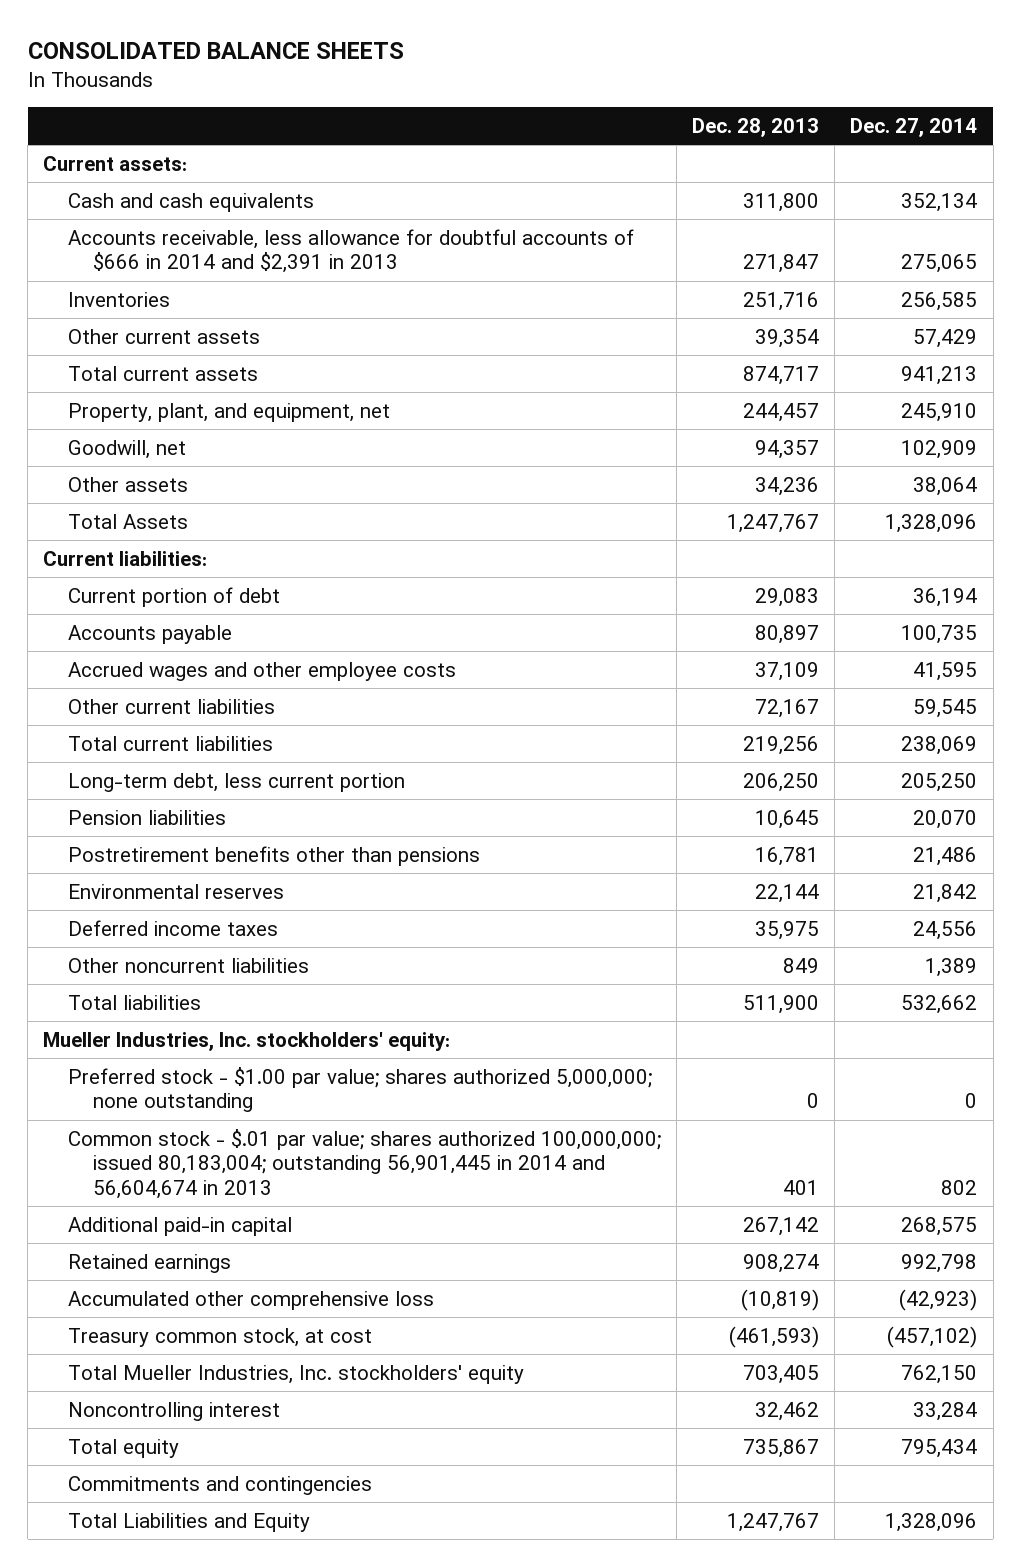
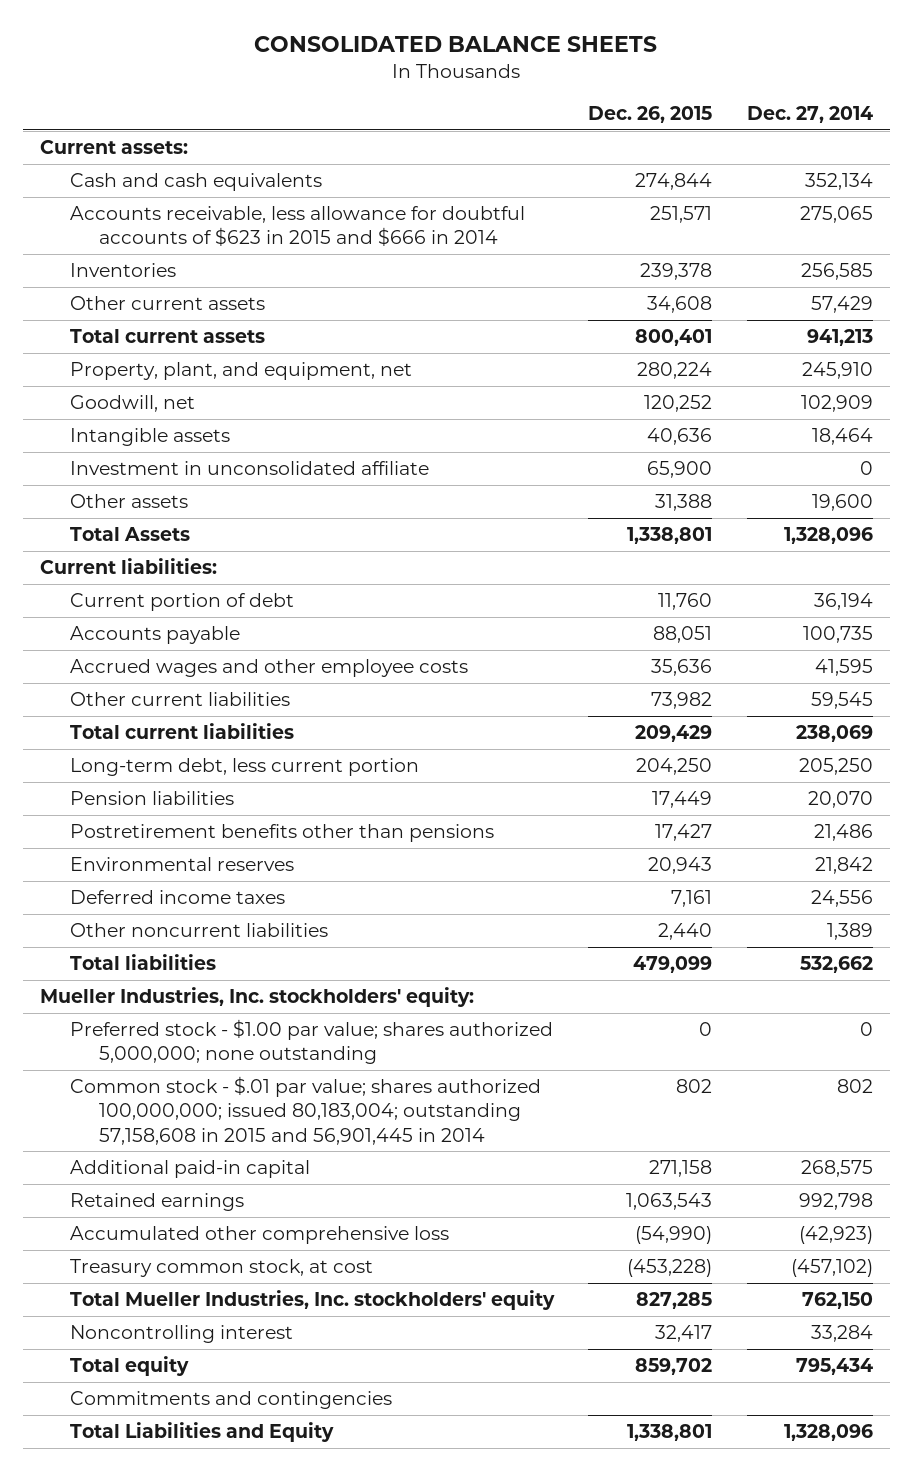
- | Dec. 28, 2013 | Dec. 27, 2014
+ | Dec. 26, 2015 | Dec. 27, 2014
- Accounts receivable, less allowance for doubtful accounts of $666 in 2014 and $2,391 in 2013 | 271,847 | 275,065
+ Accounts receivable, less allowance for doubtful accounts of $623 in 2015 and $666 in 2014 | 251,571 | 275,065
- Other assets | 34,236 | 38,064
+ Intangible assets | 40,636 | 18,464
+ Investment in unconsolidated affiliate | 65,900 | 0
+ Other assets | 31,388 | 19,600
- Common stock - $.01 par value; shares authorized 100,000,000; issued 80,183,004; outstanding 56,901,445 in 2014 and 56,604,674 in 2013 | 401 | 802
+ Common stock - $.01 par value; shares authorized 100,000,000; issued 80,183,004; outstanding 57,158,608 in 2015 and 56,901,445 in 2014 | 802 | 802

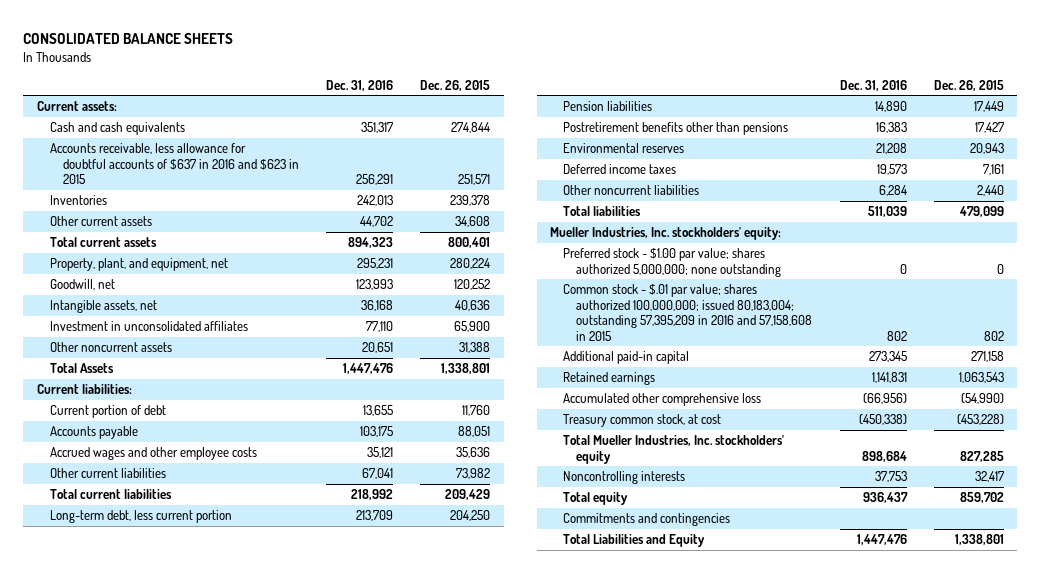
- | Dec. 26, 2015 | Dec. 27, 2014
+ | Dec. 31, 2016 | Dec. 26, 2015
- Accounts receivable, less allowance for doubtful accounts of $623 in 2015 and $666 in 2014 | 251,571 | 275,065
+ Accounts receivable, less allowance for doubtful accounts of $637 in 2016 and $623 in 2015 | 256,291 | 251,571
- Intangible assets | 40,636 | 18,464
- Investment in unconsolidated affiliate | 65,900 | 0
- Other assets | 31,388 | 19,600
+ Intangible assets, net | 36,168 | 40,636
+ Investment in unconsolidated affiliates | 77,110 | 65,900
+ Other noncurrent assets | 20,651 | 31,388
- Common stock - $.01 par value; shares authorized 100,000,000; issued 80,183,004; outstanding 57,158,608 in 2015 and 56,901,445 in 2014 | 802 | 802
+ Common stock - $.01 par value; shares authorized 100,000,000; issued 80,183,004; outstanding 57,395,209 in 2016 and 57,158,608 in 2015 | 802 | 802
- Noncontrolling interest | 32,417 | 33,284
+ Noncontrolling interests | 37,753 | 32,417

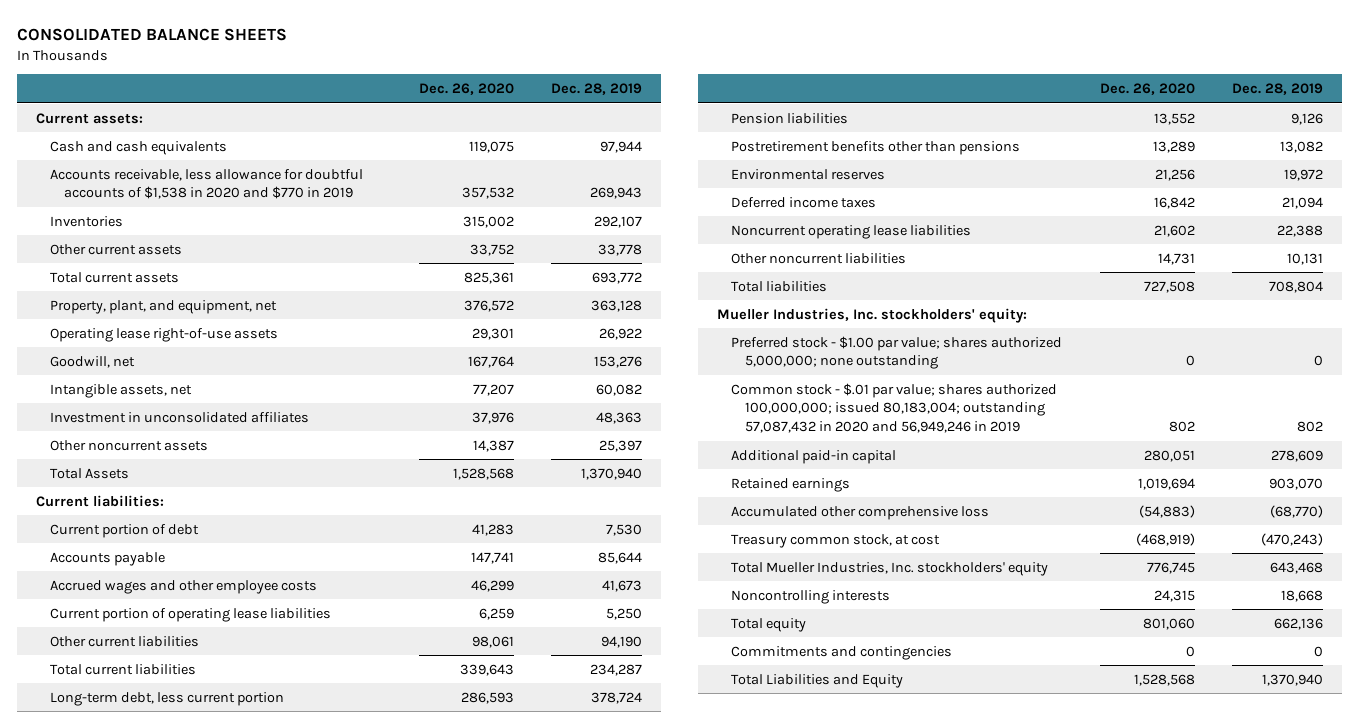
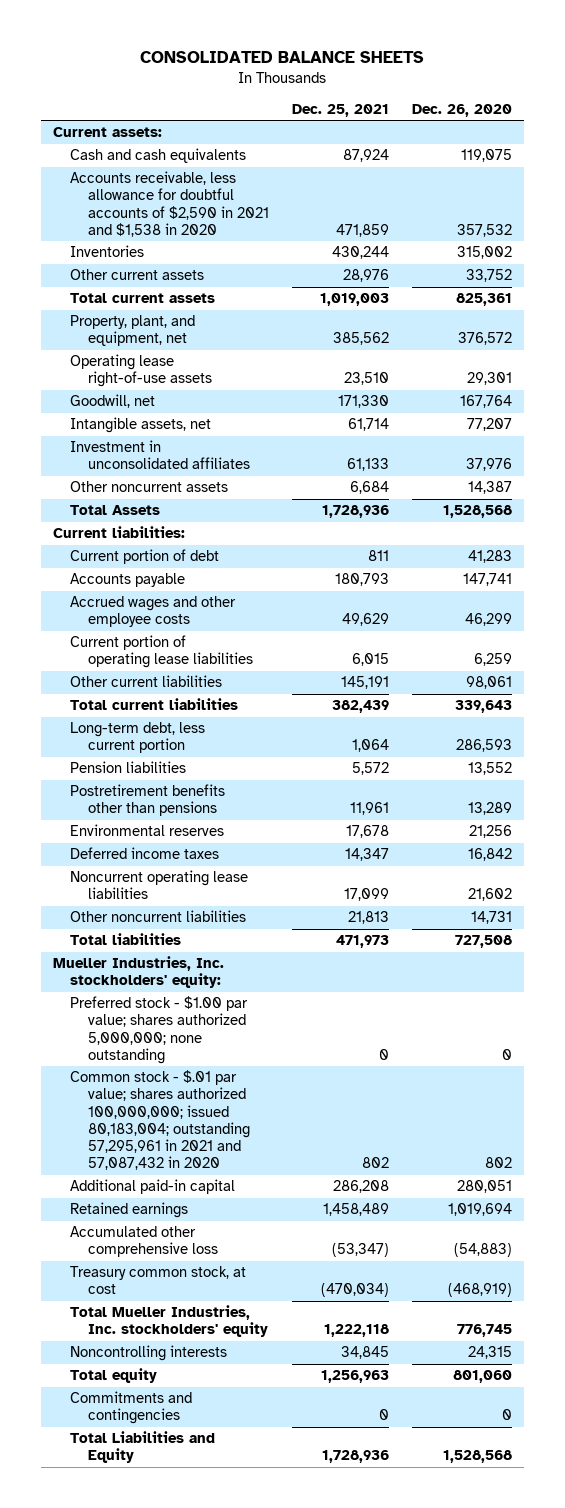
- | Dec. 26, 2020 | Dec. 28, 2019
+ | Dec. 25, 2021 | Dec. 26, 2020
- Accounts receivable, less allowance for doubtful accounts of $1,538 in 2020 and $770 in 2019 | 357,532 | 269,943
+ Accounts receivable, less allowance for doubtful accounts of $2,590 in 2021 and $1,538 in 2020 | 471,859 | 357,532
- Common stock - $.01 par value; shares authorized 100,000,000; issued 80,183,004; outstanding 57,087,432 in 2020 and 56,949,246 in 2019 | 802 | 802
+ Common stock - $.01 par value; shares authorized 100,000,000; issued 80,183,004; outstanding 57,295,961 in 2021 and 57,087,432 in 2020 | 802 | 802

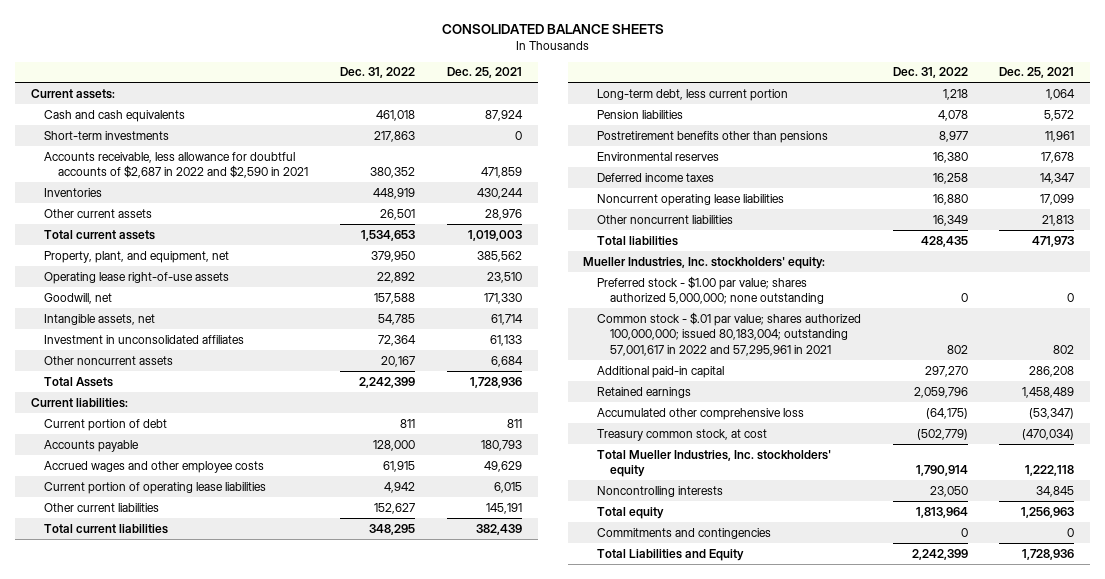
- | Dec. 25, 2021 | Dec. 26, 2020
+ | Dec. 31, 2022 | Dec. 25, 2021
- Accounts receivable, less allowance for doubtful accounts of $2,590 in 2021 and $1,538 in 2020 | 471,859 | 357,532
+ Short-term investments | 217,863 | 0
+ Accounts receivable, less allowance for doubtful accounts of $2,687 in 2022 and $2,590 in 2021 | 380,352 | 471,859
- Common stock - $.01 par value; shares authorized 100,000,000; issued 80,183,004; outstanding 57,295,961 in 2021 and 57,087,432 in 2020 | 802 | 802
+ Common stock - $.01 par value; shares authorized 100,000,000; issued 80,183,004; outstanding 57,001,617 in 2022 and 57,295,961 in 2021 | 802 | 802

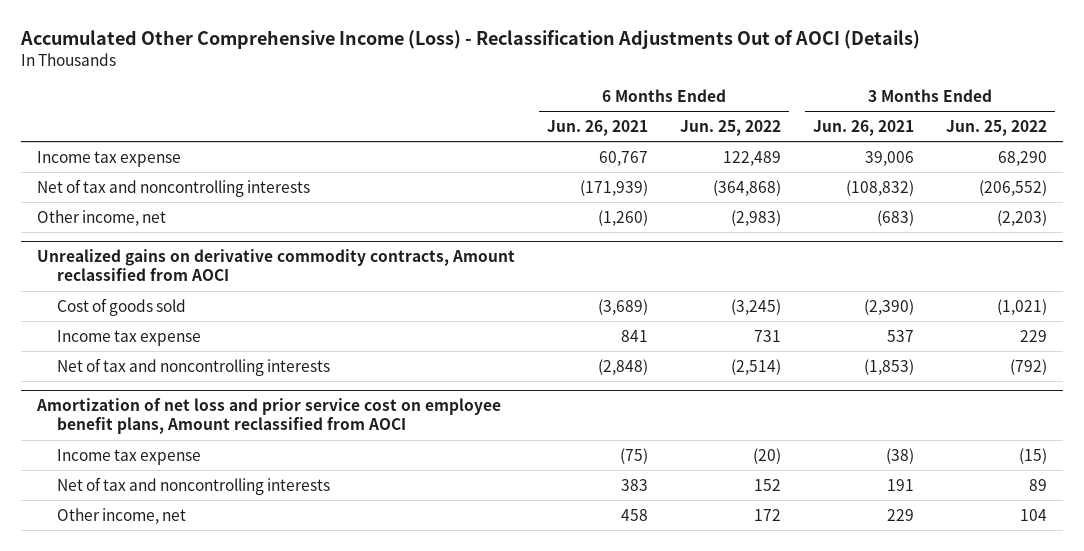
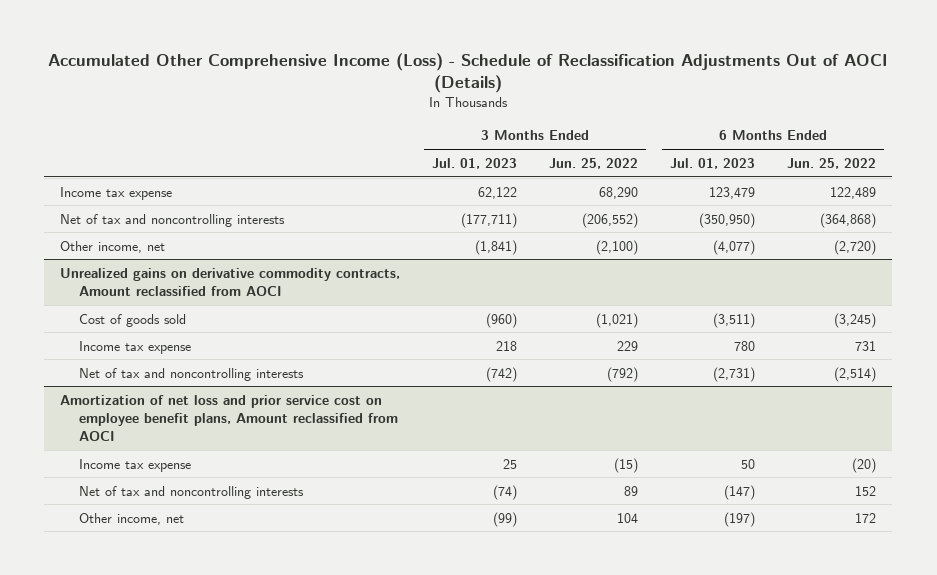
- Accumulated Other Comprehensive Income (Loss) - Reclassification Adjustments Out of AOCI (Details)
+ Accumulated Other Comprehensive Income (Loss) - Schedule of Reclassification Adjustments Out of AOCI (Details)
- | 6 Months Ended Jun. 26, 2021 | 6 Months Ended Jun. 25, 2022 | 3 Months Ended Jun. 26, 2021 | 3 Months Ended Jun. 25, 2022
+ | 3 Months Ended Jul. 01, 2023 | 3 Months Ended Jun. 25, 2022 | 6 Months Ended Jul. 01, 2023 | 6 Months Ended Jun. 25, 2022
- Other income, net | (1,260) | (2,983) | (683) | (2,203)
+ Other income, net | (1,841) | (2,100) | (4,077) | (2,720)

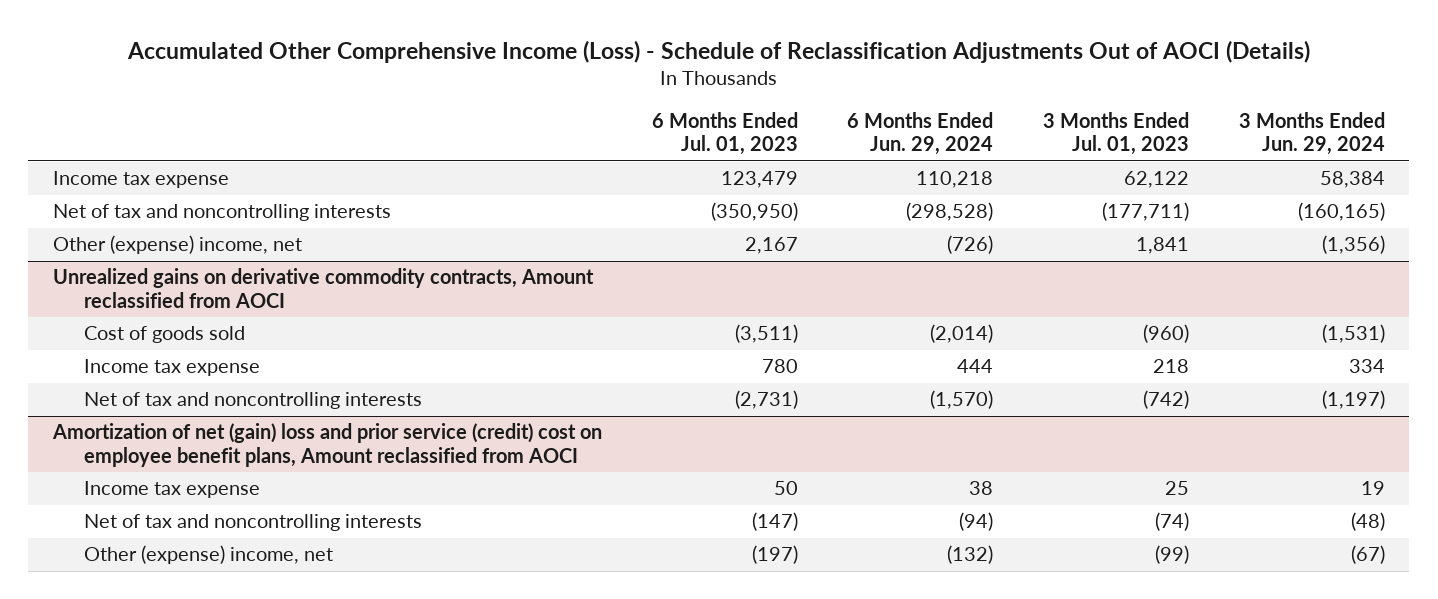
- | 3 Months Ended Jul. 01, 2023 | 3 Months Ended Jun. 25, 2022 | 6 Months Ended Jul. 01, 2023 | 6 Months Ended Jun. 25, 2022
+ | 6 Months Ended Jul. 01, 2023 | 6 Months Ended Jun. 29, 2024 | 3 Months Ended Jul. 01, 2023 | 3 Months Ended Jun. 29, 2024
- Other income, net | (1,841) | (2,100) | (4,077) | (2,720)
+ Other (expense) income, net | 2,167 | (726) | 1,841 | (1,356)
- Amortization of net loss and prior service cost on employee benefit plans, Amount reclassified from AOCI
+ Amortization of net (gain) loss and prior service (credit) cost on employee benefit plans, Amount reclassified from AOCI
- Other income, net | (99) | 104 | (197) | 172
+ Other (expense) income, net | (197) | (132) | (99) | (67)

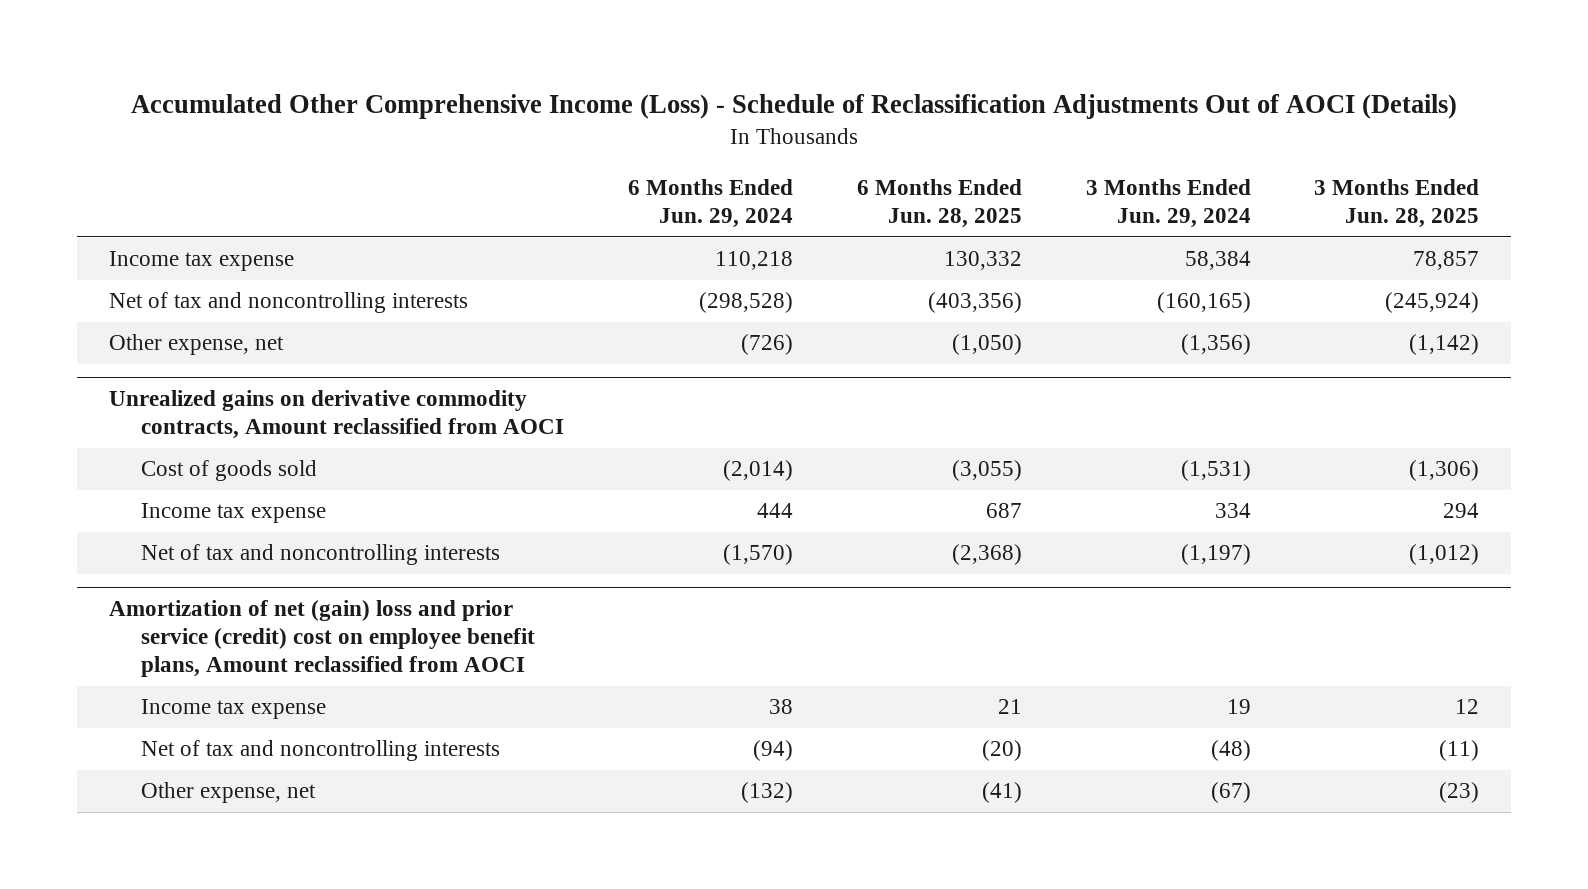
- | 6 Months Ended Jul. 01, 2023 | 6 Months Ended Jun. 29, 2024 | 3 Months Ended Jul. 01, 2023 | 3 Months Ended Jun. 29, 2024
+ | 6 Months Ended Jun. 29, 2024 | 6 Months Ended Jun. 28, 2025 | 3 Months Ended Jun. 29, 2024 | 3 Months Ended Jun. 28, 2025
- Other (expense) income, net | 2,167 | (726) | 1,841 | (1,356)
+ Other expense, net | (726) | (1,050) | (1,356) | (1,142)
@ Amortization of net (gain) loss and prior service (credit) cost on employee benefit plans, Amount reclassified from AOCI
- Other (expense) income, net | (197) | (132) | (99) | (67)
+ Other expense, net | (132) | (41) | (67) | (23)

